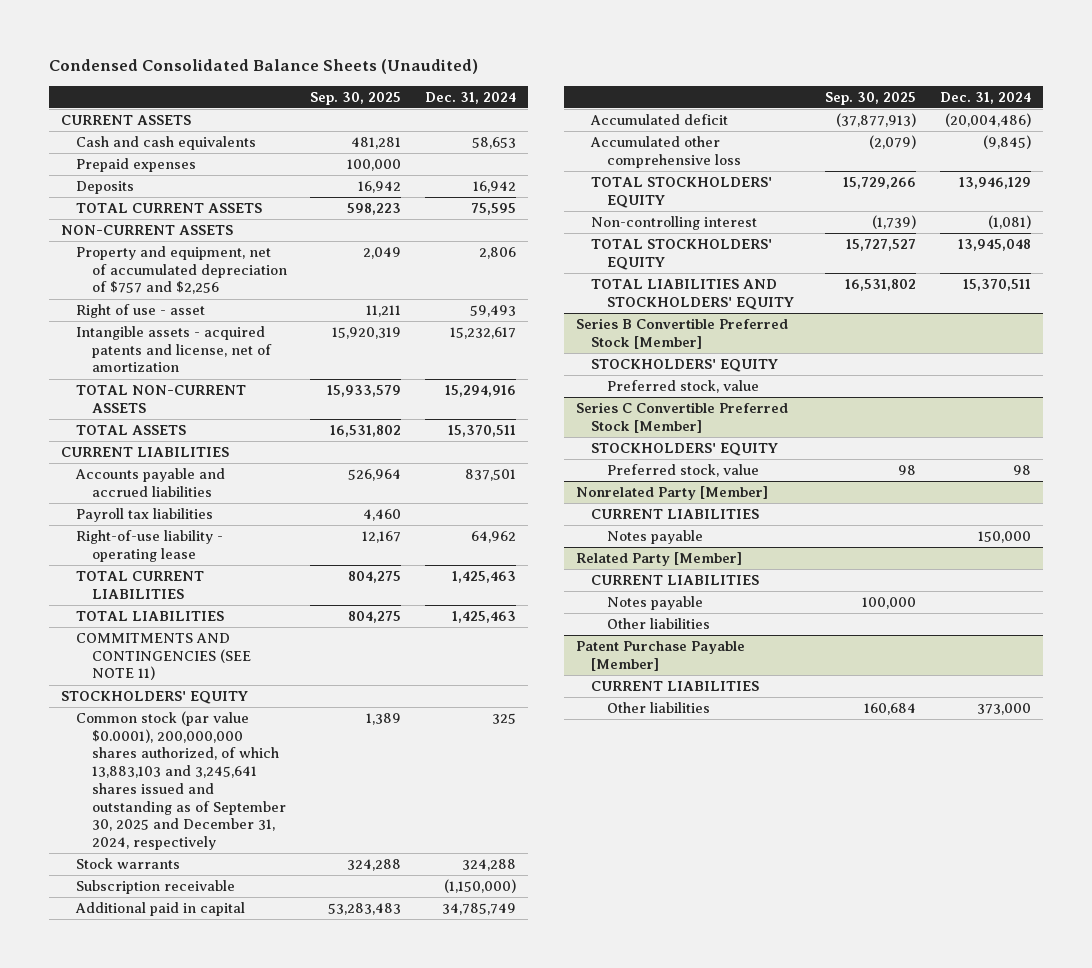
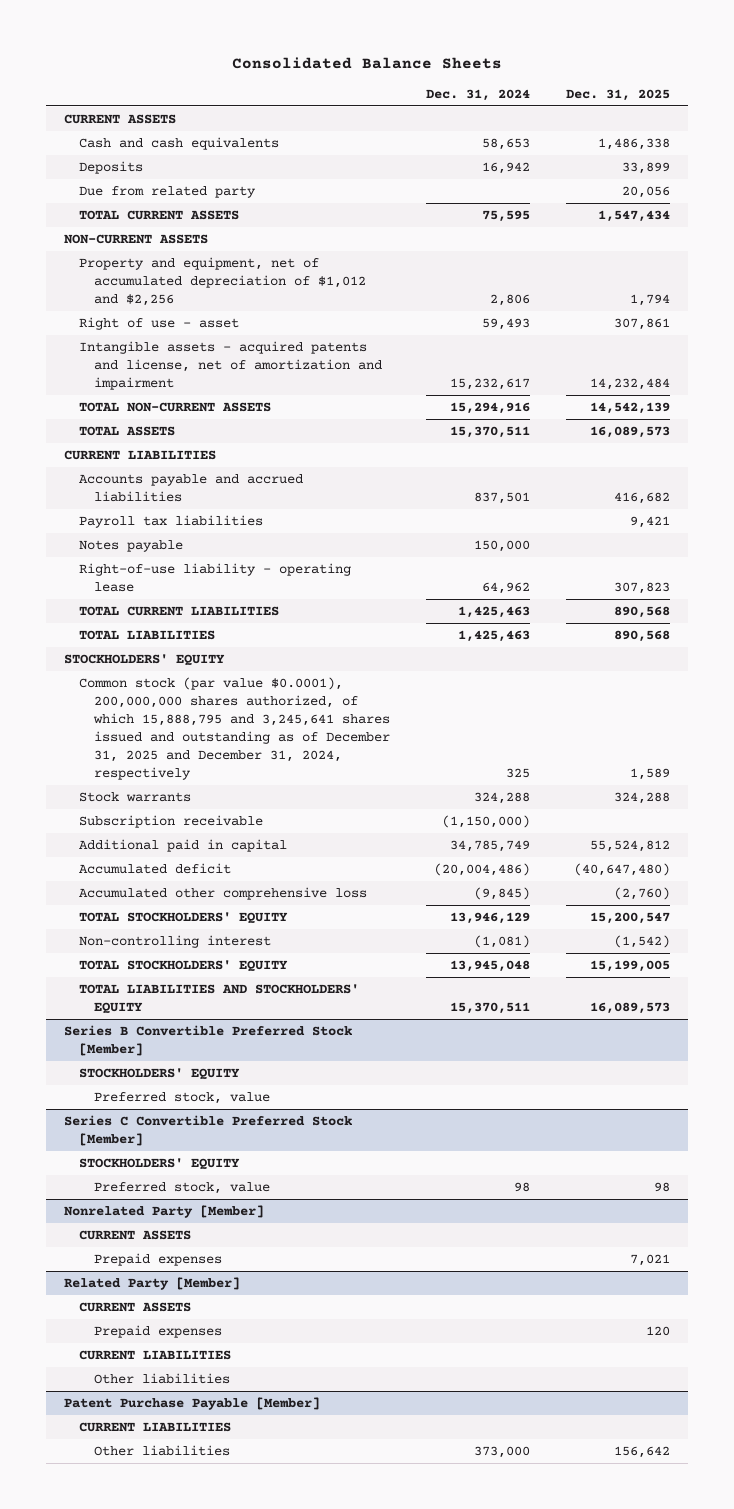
- Condensed Consolidated Balance Sheets (Unaudited)
+ Consolidated Balance Sheets
- | Sep. 30, 2025 | Dec. 31, 2024
+ | Dec. 31, 2024 | Dec. 31, 2025
- Prepaid expenses | 100,000 |
+ Due from related party | | 20,056
- Property and equipment, net of accumulated depreciation of $757 and $2,256 | 2,049 | 2,806
+ Property and equipment, net of accumulated depreciation of $1,012 and $2,256 | 2,806 | 1,794
- Intangible assets - acquired patents and license, net of amortization | 15,920,319 | 15,232,617
+ Intangible assets - acquired patents and license, net of amortization and impairment | 15,232,617 | 14,232,484
+ Notes payable | 150,000 |
- COMMITMENTS AND CONTINGENCIES (SEE NOTE 11)
- Common stock (par value $0.0001), 200,000,000 shares authorized, of which 13,883,103 and 3,245,641 shares issued and outstanding as of September 30, 2025 and December 31, 2024, respectively | 1,389 | 325
+ Common stock (par value $0.0001), 200,000,000 shares authorized, of which 15,888,795 and 3,245,641 shares issued and outstanding as of December 31, 2025 and December 31, 2024, respectively | 325 | 1,589
@ Nonrelated Party [Member]
- CURRENT LIABILITIES
- Notes payable | | 150,000
+ CURRENT ASSETS
+ Prepaid expenses | | 7,021
@ Related Party [Member]
+ CURRENT ASSETS
+ Prepaid expenses | | 120
- Notes payable | 100,000 |

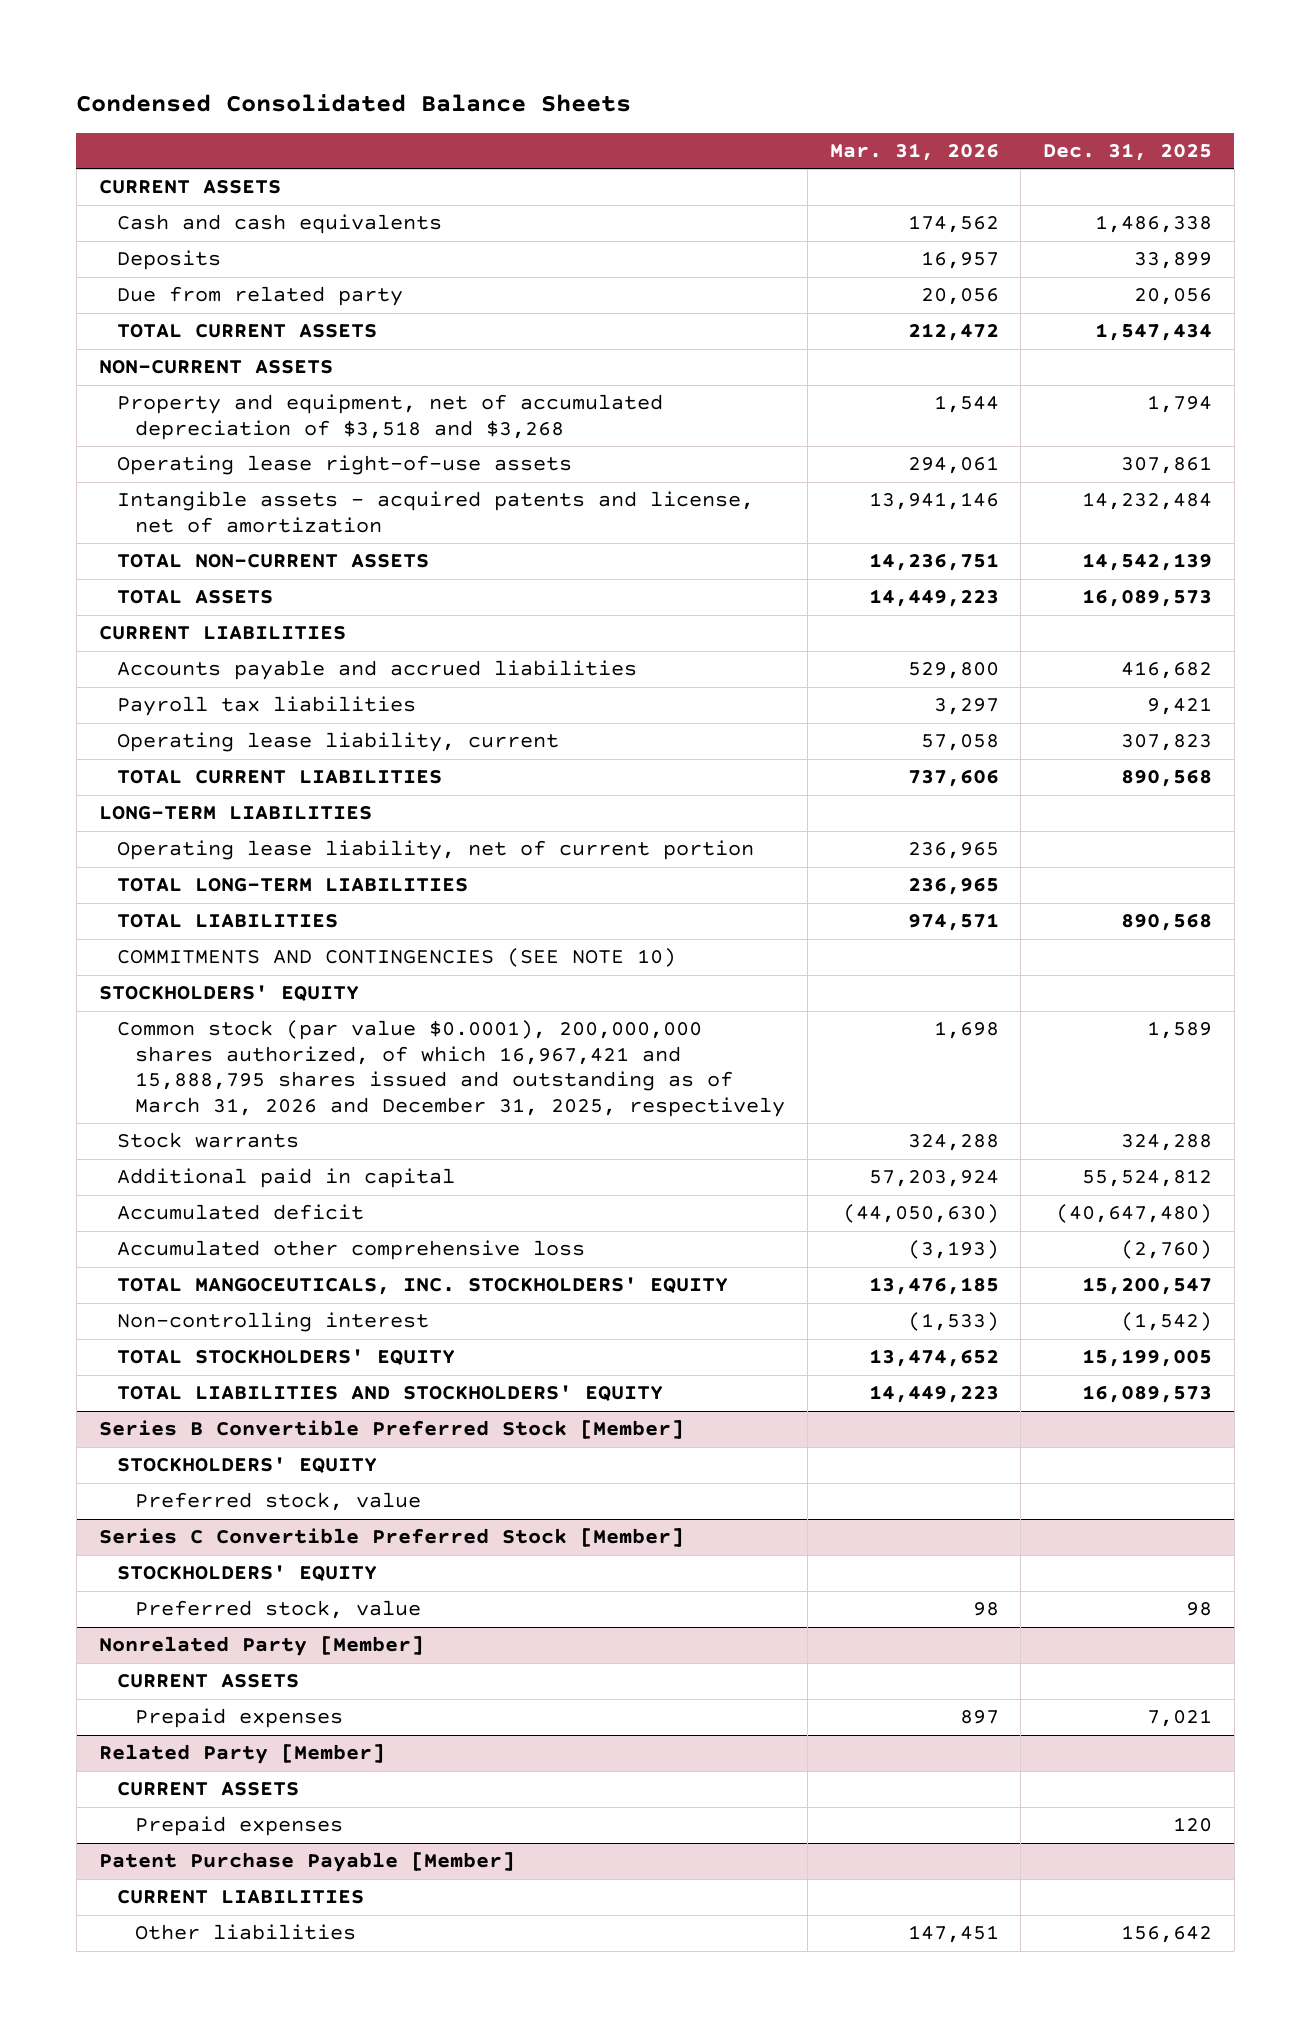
- Consolidated Balance Sheets
+ Condensed Consolidated Balance Sheets
- | Dec. 31, 2024 | Dec. 31, 2025
+ | Mar. 31, 2026 | Dec. 31, 2025
- Property and equipment, net of accumulated depreciation of $1,012 and $2,256 | 2,806 | 1,794
- Right of use - asset | 59,493 | 307,861
- Intangible assets - acquired patents and license, net of amortization and impairment | 15,232,617 | 14,232,484
+ Property and equipment, net of accumulated depreciation of $3,518 and $3,268 | 1,544 | 1,794
+ Operating lease right-of-use assets | 294,061 | 307,861
+ Intangible assets - acquired patents and license, net of amortization | 13,941,146 | 14,232,484
- Notes payable | 150,000 |
- Right-of-use liability - operating lease | 64,962 | 307,823
+ Operating lease liability, current | 57,058 | 307,823
+ LONG-TERM LIABILITIES
+ Operating lease liability, net of current portion | 236,965 |
+ TOTAL LONG-TERM LIABILITIES | 236,965 |
+ COMMITMENTS AND CONTINGENCIES (SEE NOTE 10)
- Common stock (par value $0.0001), 200,000,000 shares authorized, of which 15,888,795 and 3,245,641 shares issued and outstanding as of December 31, 2025 and December 31, 2024, respectively | 325 | 1,589
+ Common stock (par value $0.0001), 200,000,000 shares authorized, of which 16,967,421 and 15,888,795 shares issued and outstanding as of March 31, 2026 and December 31, 2025, respectively | 1,698 | 1,589
- Subscription receivable | (1,150,000) |
- TOTAL STOCKHOLDERS' EQUITY | 13,946,129 | 15,200,547
+ TOTAL MANGOCEUTICALS, INC. STOCKHOLDERS' EQUITY | 13,476,185 | 15,200,547
@ Related Party [Member]
- CURRENT LIABILITIES
- Other liabilities

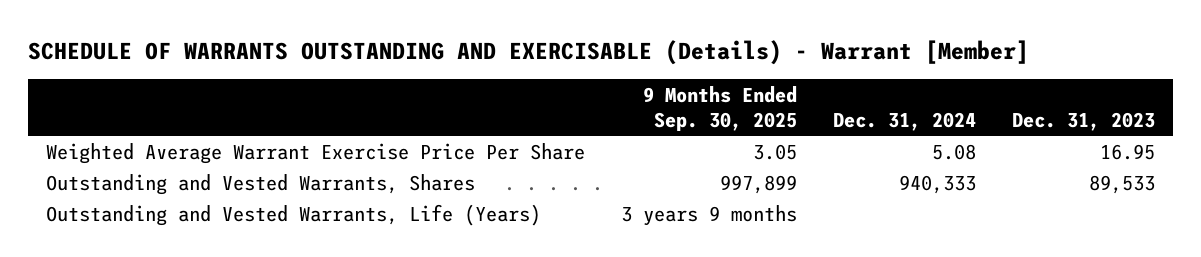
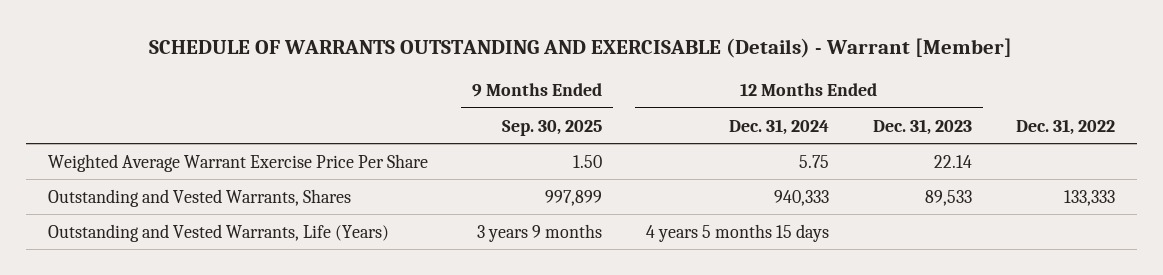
- | 9 Months Ended Sep. 30, 2025 | Dec. 31, 2024 | Dec. 31, 2023
+ | 9 Months Ended Sep. 30, 2025 | 12 Months Ended Dec. 31, 2024 | 12 Months Ended Dec. 31, 2023 | Dec. 31, 2022
- Weighted Average Warrant Exercise Price Per Share | 3.05 | 5.08 | 16.95
+ Weighted Average Warrant Exercise Price Per Share | 1.50 | 5.75 | 22.14 |

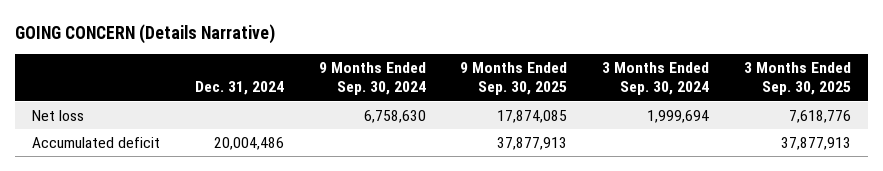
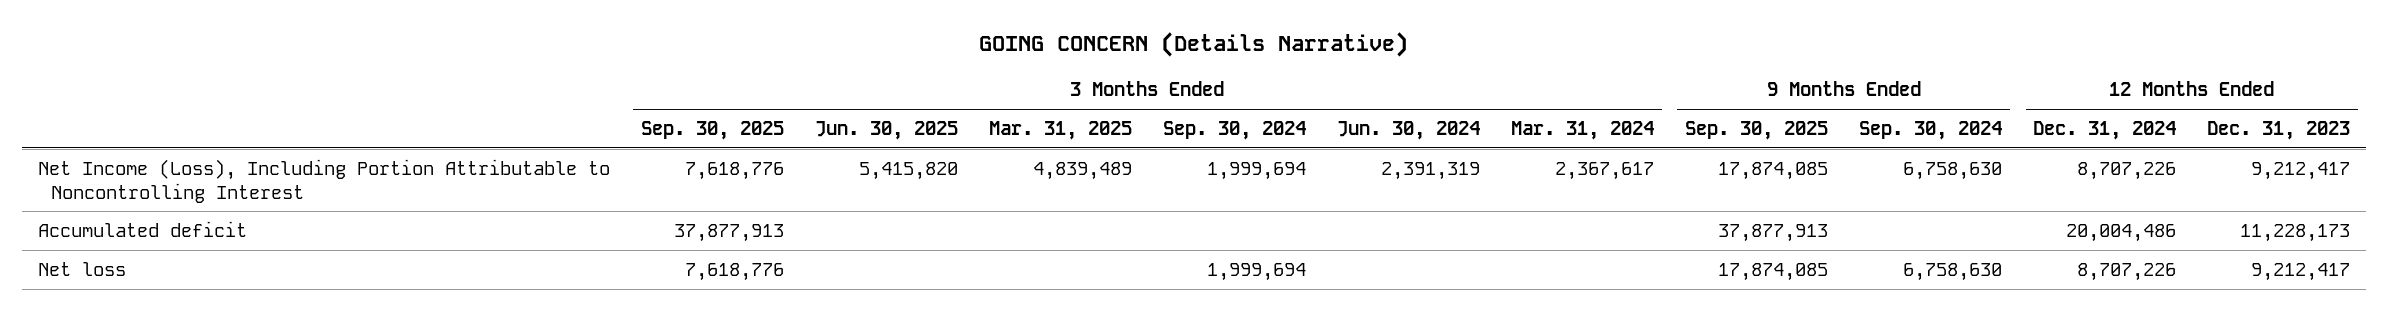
- | Dec. 31, 2024 | 9 Months Ended Sep. 30, 2024 | 9 Months Ended Sep. 30, 2025 | 3 Months Ended Sep. 30, 2024 | 3 Months Ended Sep. 30, 2025
+ | 3 Months Ended Sep. 30, 2025 | 3 Months Ended Jun. 30, 2025 | 3 Months Ended Mar. 31, 2025 | 3 Months Ended Sep. 30, 2024 | 3 Months Ended Jun. 30, 2024 | 3 Months Ended Mar. 31, 2024 | 9 Months Ended Sep. 30, 2025 | 9 Months Ended Sep. 30, 2024 | 12 Months Ended Dec. 31, 2024 | 12 Months Ended Dec. 31, 2023
+ Net Income (Loss), Including Portion Attributable to Noncontrolling Interest | 7,618,776 | 5,415,820 | 4,839,489 | 1,999,694 | 2,391,319 | 2,367,617 | 17,874,085 | 6,758,630 | 8,707,226 | 9,212,417
moved down: Net loss | 7,618,776 | | | 1,999,694 | | | 17,874,085 | 6,758,630 | 8,707,226 | 9,212,417

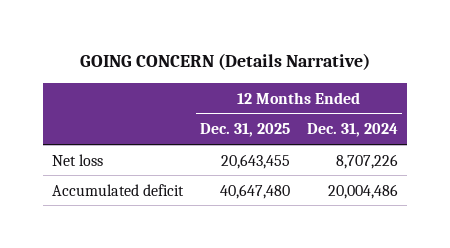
- | 3 Months Ended Sep. 30, 2025 | 3 Months Ended Jun. 30, 2025 | 3 Months Ended Mar. 31, 2025 | 3 Months Ended Sep. 30, 2024 | 3 Months Ended Jun. 30, 2024 | 3 Months Ended Mar. 31, 2024 | 9 Months Ended Sep. 30, 2025 | 9 Months Ended Sep. 30, 2024 | 12 Months Ended Dec. 31, 2024 | 12 Months Ended Dec. 31, 2023
+ | 12 Months Ended Dec. 31, 2025 | 12 Months Ended Dec. 31, 2024
- Net Income (Loss), Including Portion Attributable to Noncontrolling Interest | 7,618,776 | 5,415,820 | 4,839,489 | 1,999,694 | 2,391,319 | 2,367,617 | 17,874,085 | 6,758,630 | 8,707,226 | 9,212,417
moved down: Accumulated deficit | 40,647,480 | 20,004,486

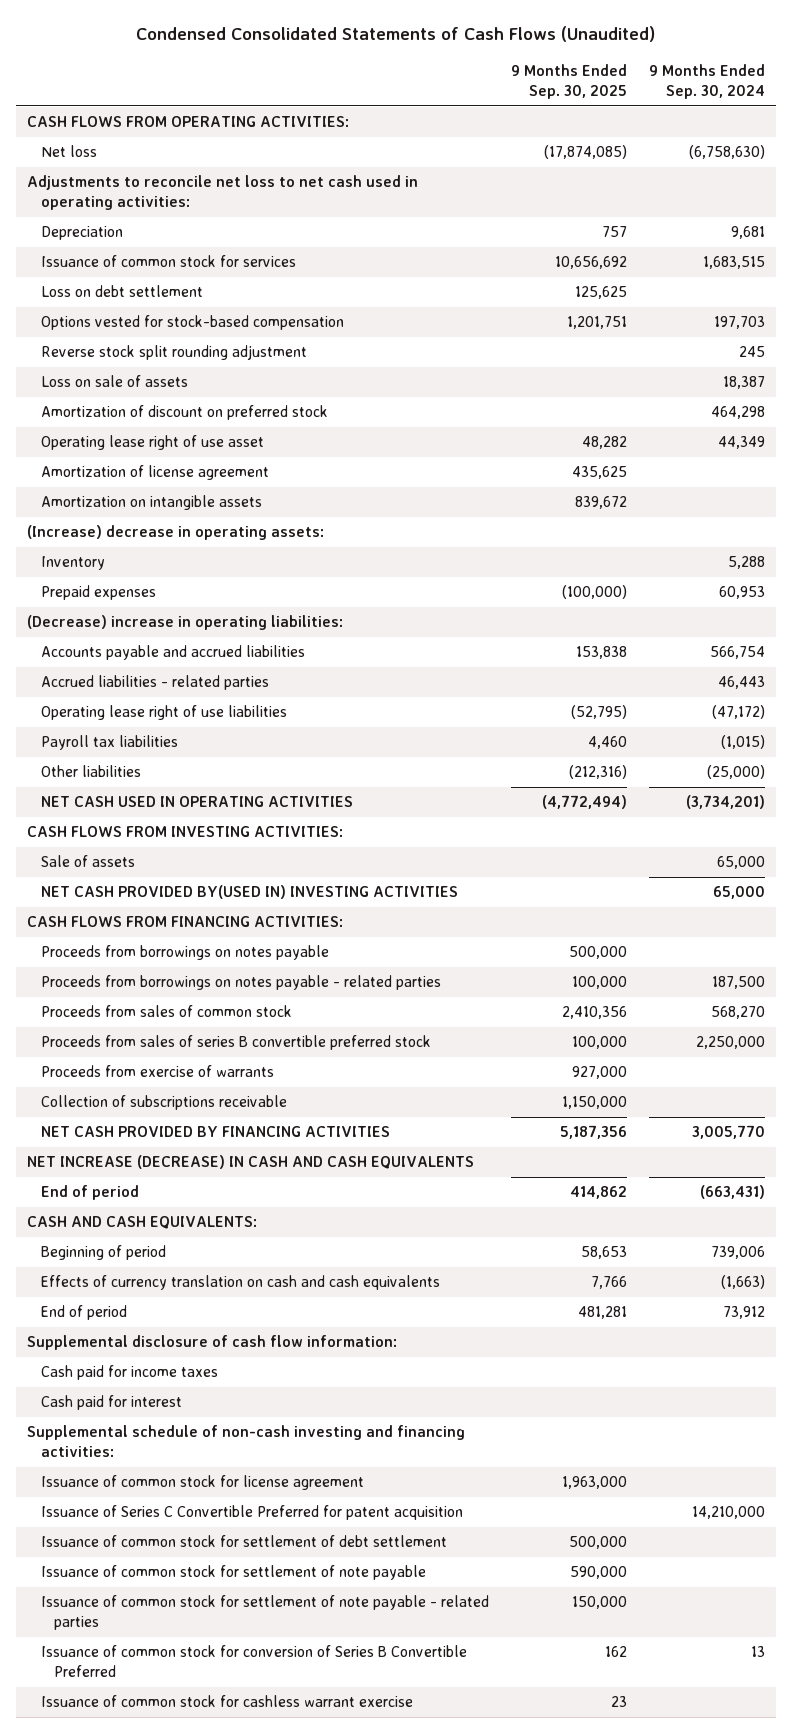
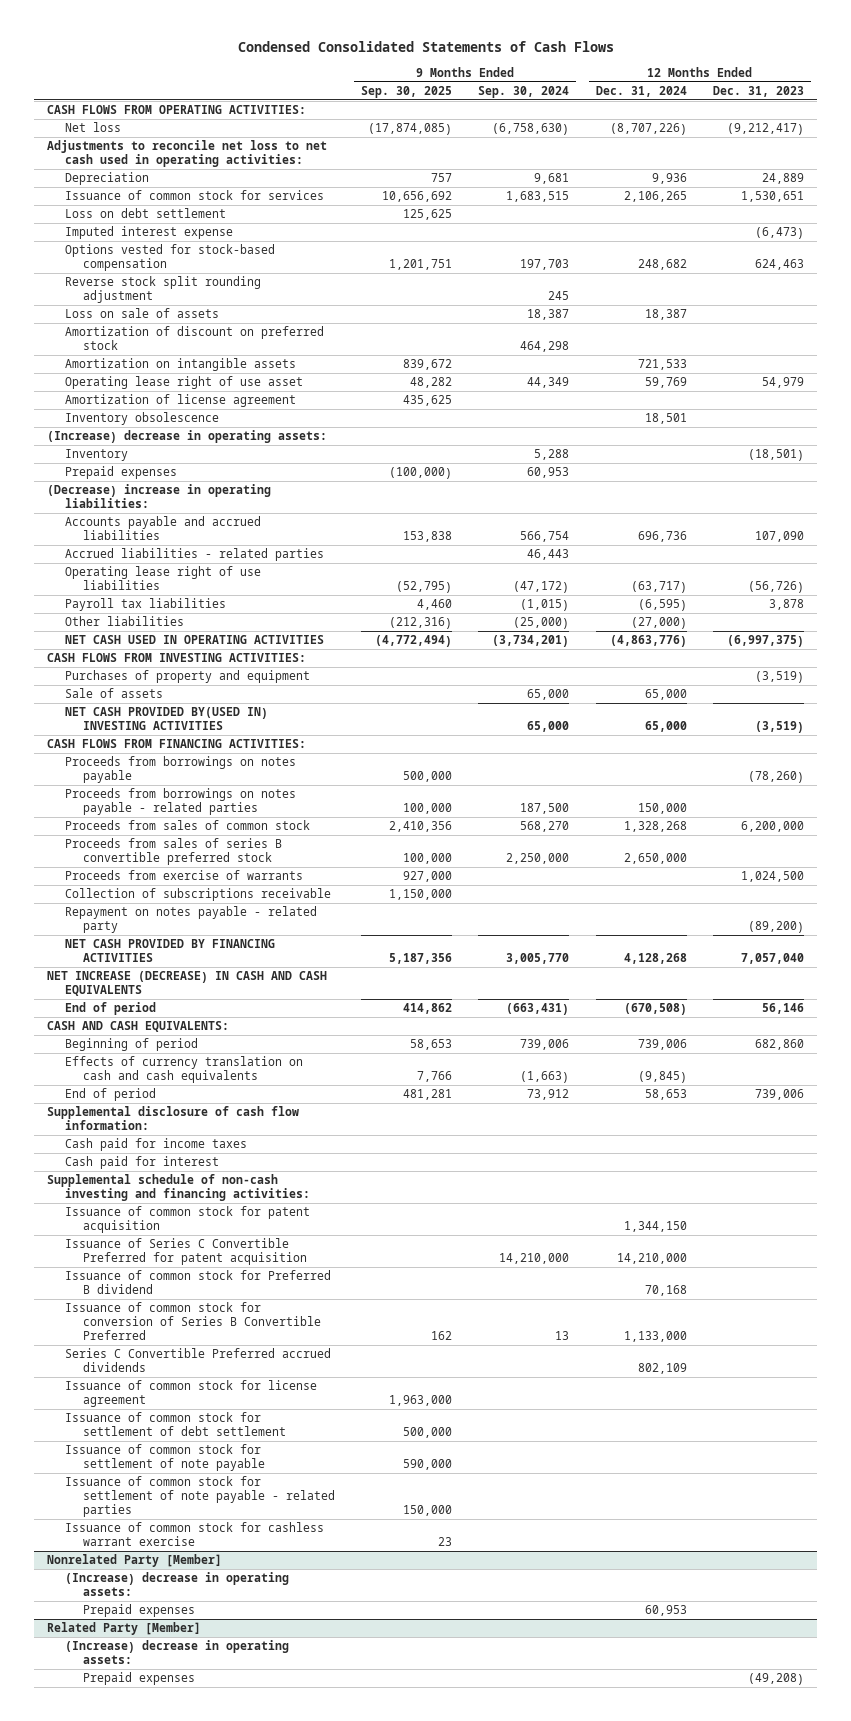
- Condensed Consolidated Statements of Cash Flows (Unaudited)
+ Condensed Consolidated Statements of Cash Flows
- | 9 Months Ended Sep. 30, 2025 | 9 Months Ended Sep. 30, 2024
+ | 9 Months Ended Sep. 30, 2025 | 9 Months Ended Sep. 30, 2024 | 12 Months Ended Dec. 31, 2024 | 12 Months Ended Dec. 31, 2023
+ Imputed interest expense | | | | (6,473)
moved up: Amortization on intangible assets | 839,672 | | 721,533 |
+ Inventory obsolescence | | | 18,501 |
+ Purchases of property and equipment | | | | (3,519)
+ Repayment on notes payable - related party | | | | (89,200)
+ Issuance of common stock for patent acquisition | | | 1,344,150 |
+ Issuance of common stock for Preferred B dividend | | | 70,168 |
moved up: Issuance of common stock for conversion of Series B Convertible Preferred | 162 | 13 | 1,133,000 |
+ Series C Convertible Preferred accrued dividends | | | 802,109 |
moved down: Issuance of common stock for license agreement | 1,963,000 | | |
+ Nonrelated Party [Member]
+ (Increase) decrease in operating assets:
+ Prepaid expenses | | | 60,953 |
+ Related Party [Member]
+ (Increase) decrease in operating assets:
+ Prepaid expenses | | | | (49,208)

